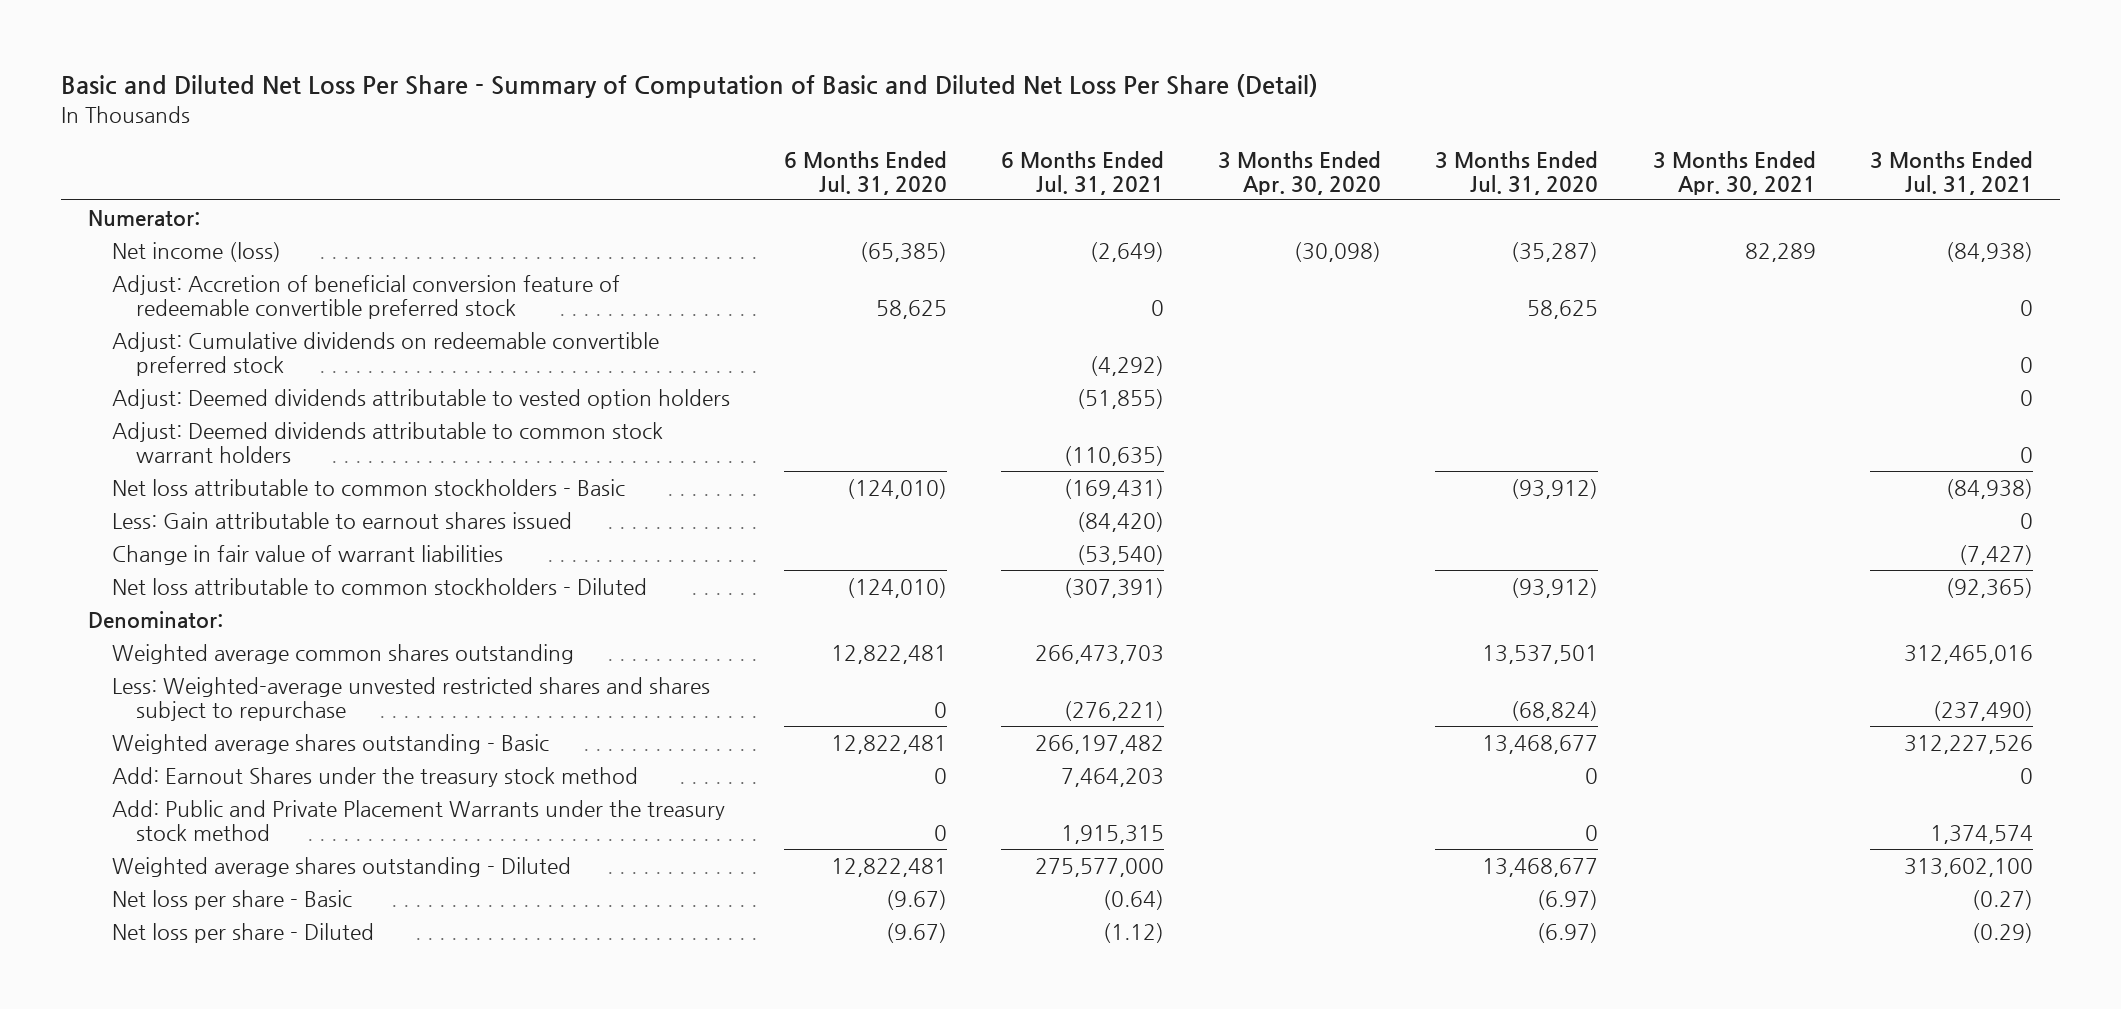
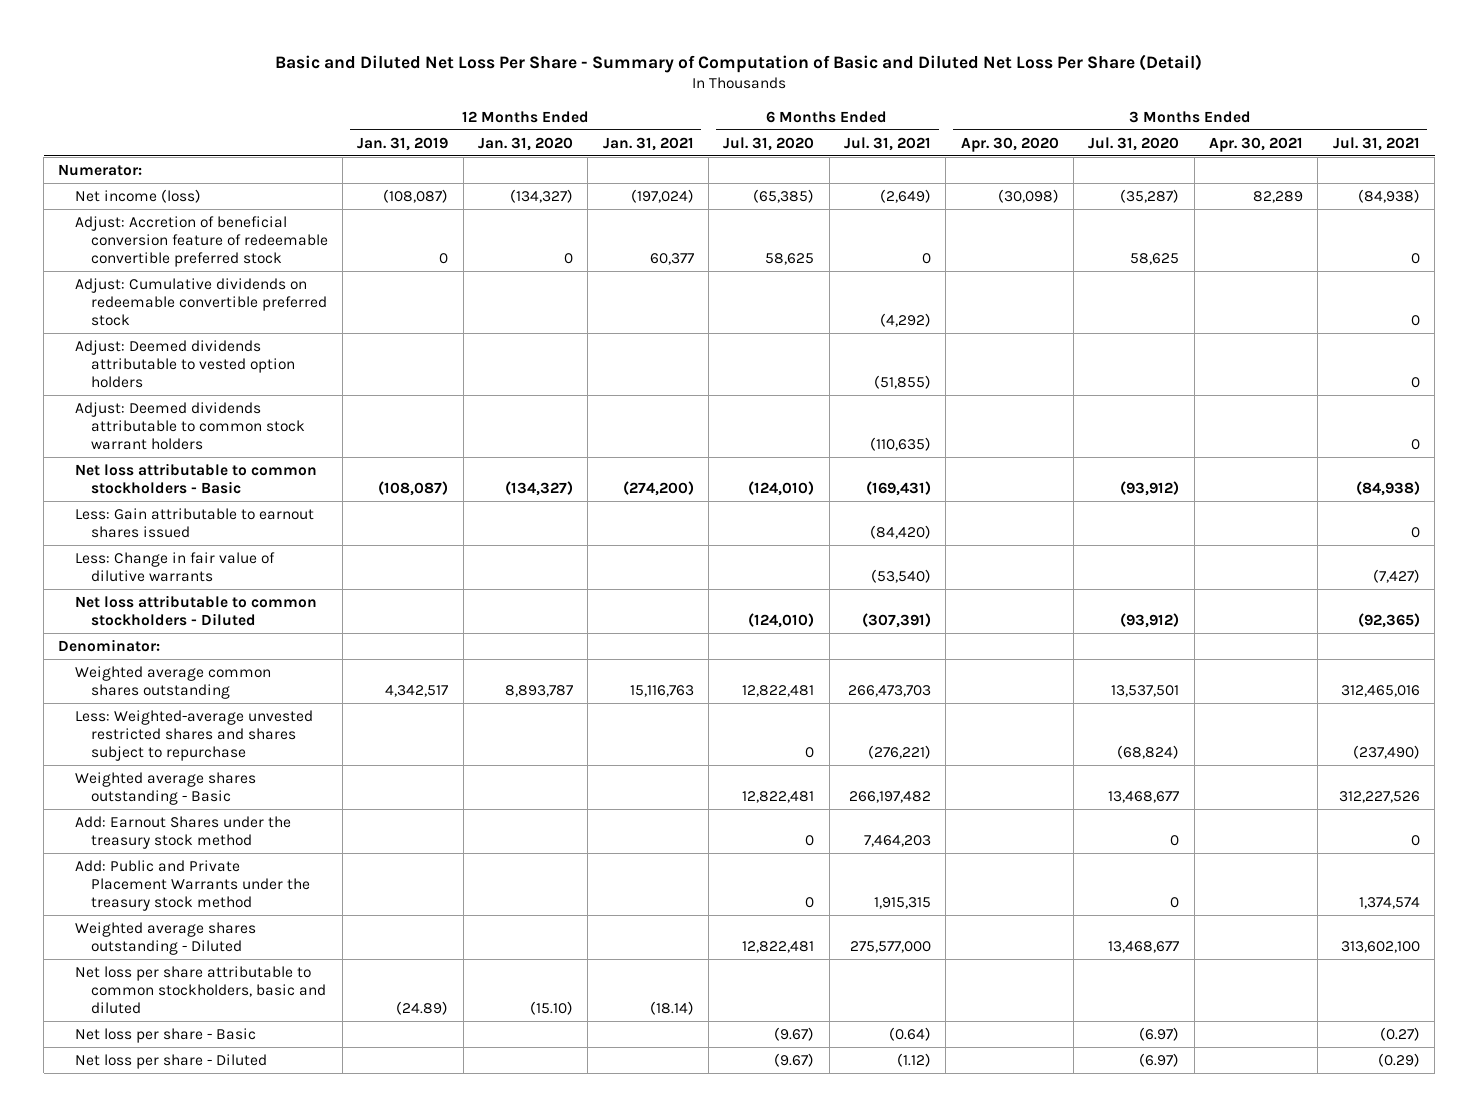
- | 6 Months Ended Jul. 31, 2020 | 6 Months Ended Jul. 31, 2021 | 3 Months Ended Apr. 30, 2020 | 3 Months Ended Jul. 31, 2020 | 3 Months Ended Apr. 30, 2021 | 3 Months Ended Jul. 31, 2021
+ | 12 Months Ended Jan. 31, 2019 | 12 Months Ended Jan. 31, 2020 | 12 Months Ended Jan. 31, 2021 | 6 Months Ended Jul. 31, 2020 | 6 Months Ended Jul. 31, 2021 | 3 Months Ended Apr. 30, 2020 | 3 Months Ended Jul. 31, 2020 | 3 Months Ended Apr. 30, 2021 | 3 Months Ended Jul. 31, 2021
- Change in fair value of warrant liabilities | | (53,540) | | | | (7,427)
+ Less: Change in fair value of dilutive warrants | | | | | (53,540) | | | | (7,427)
+ Net loss per share attributable to common stockholders, basic and diluted | (24.89) | (15.10) | (18.14) | | | | | |

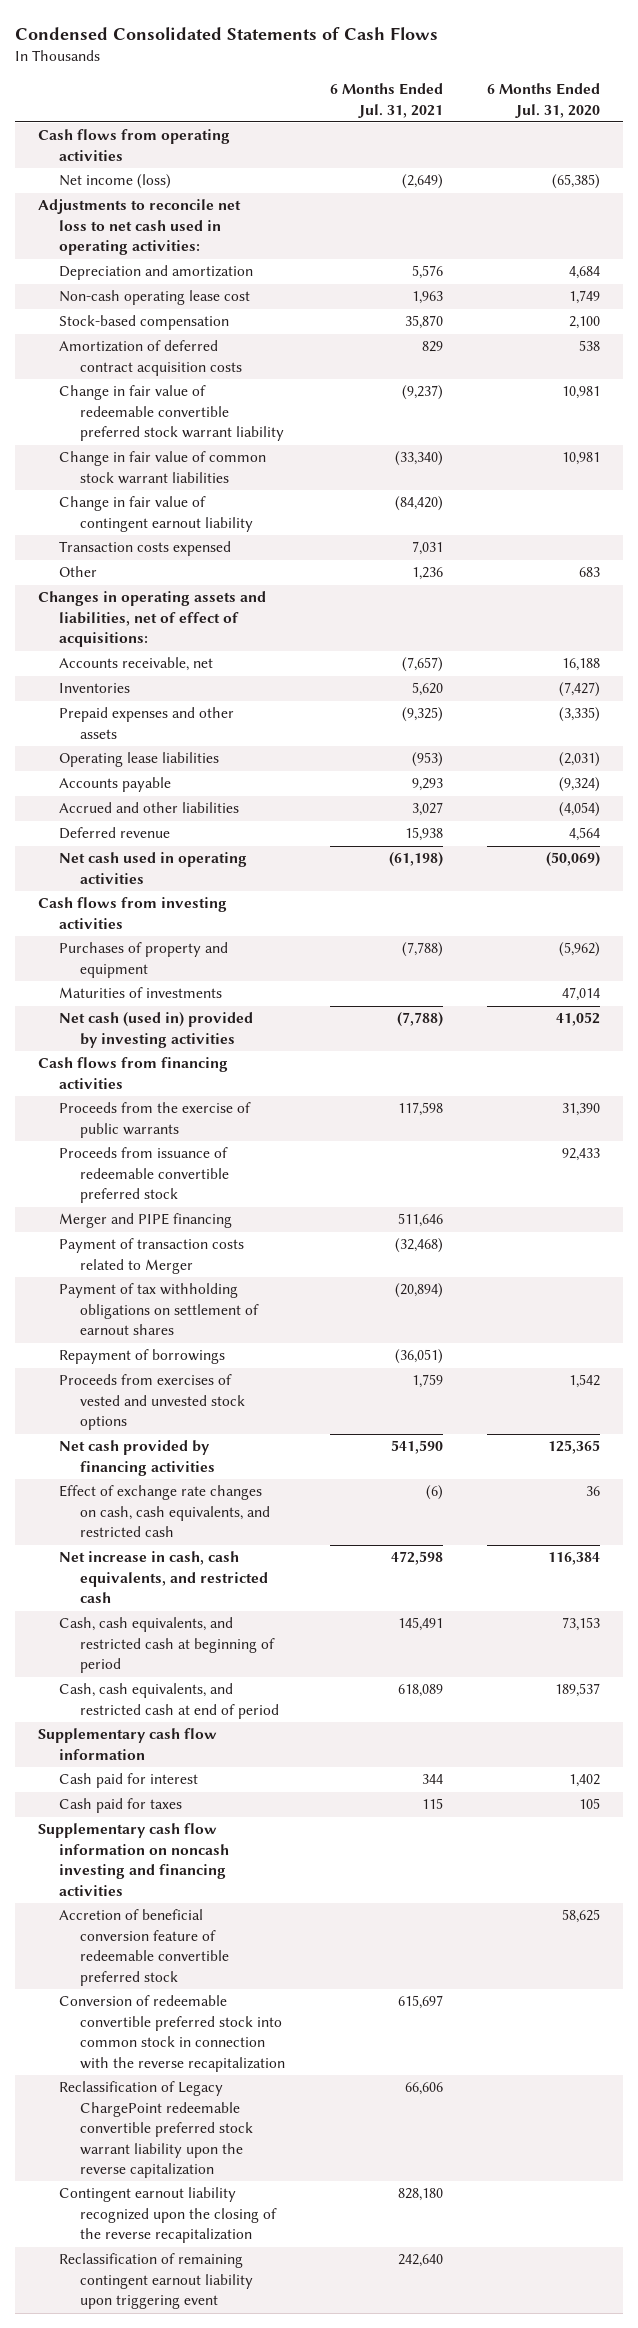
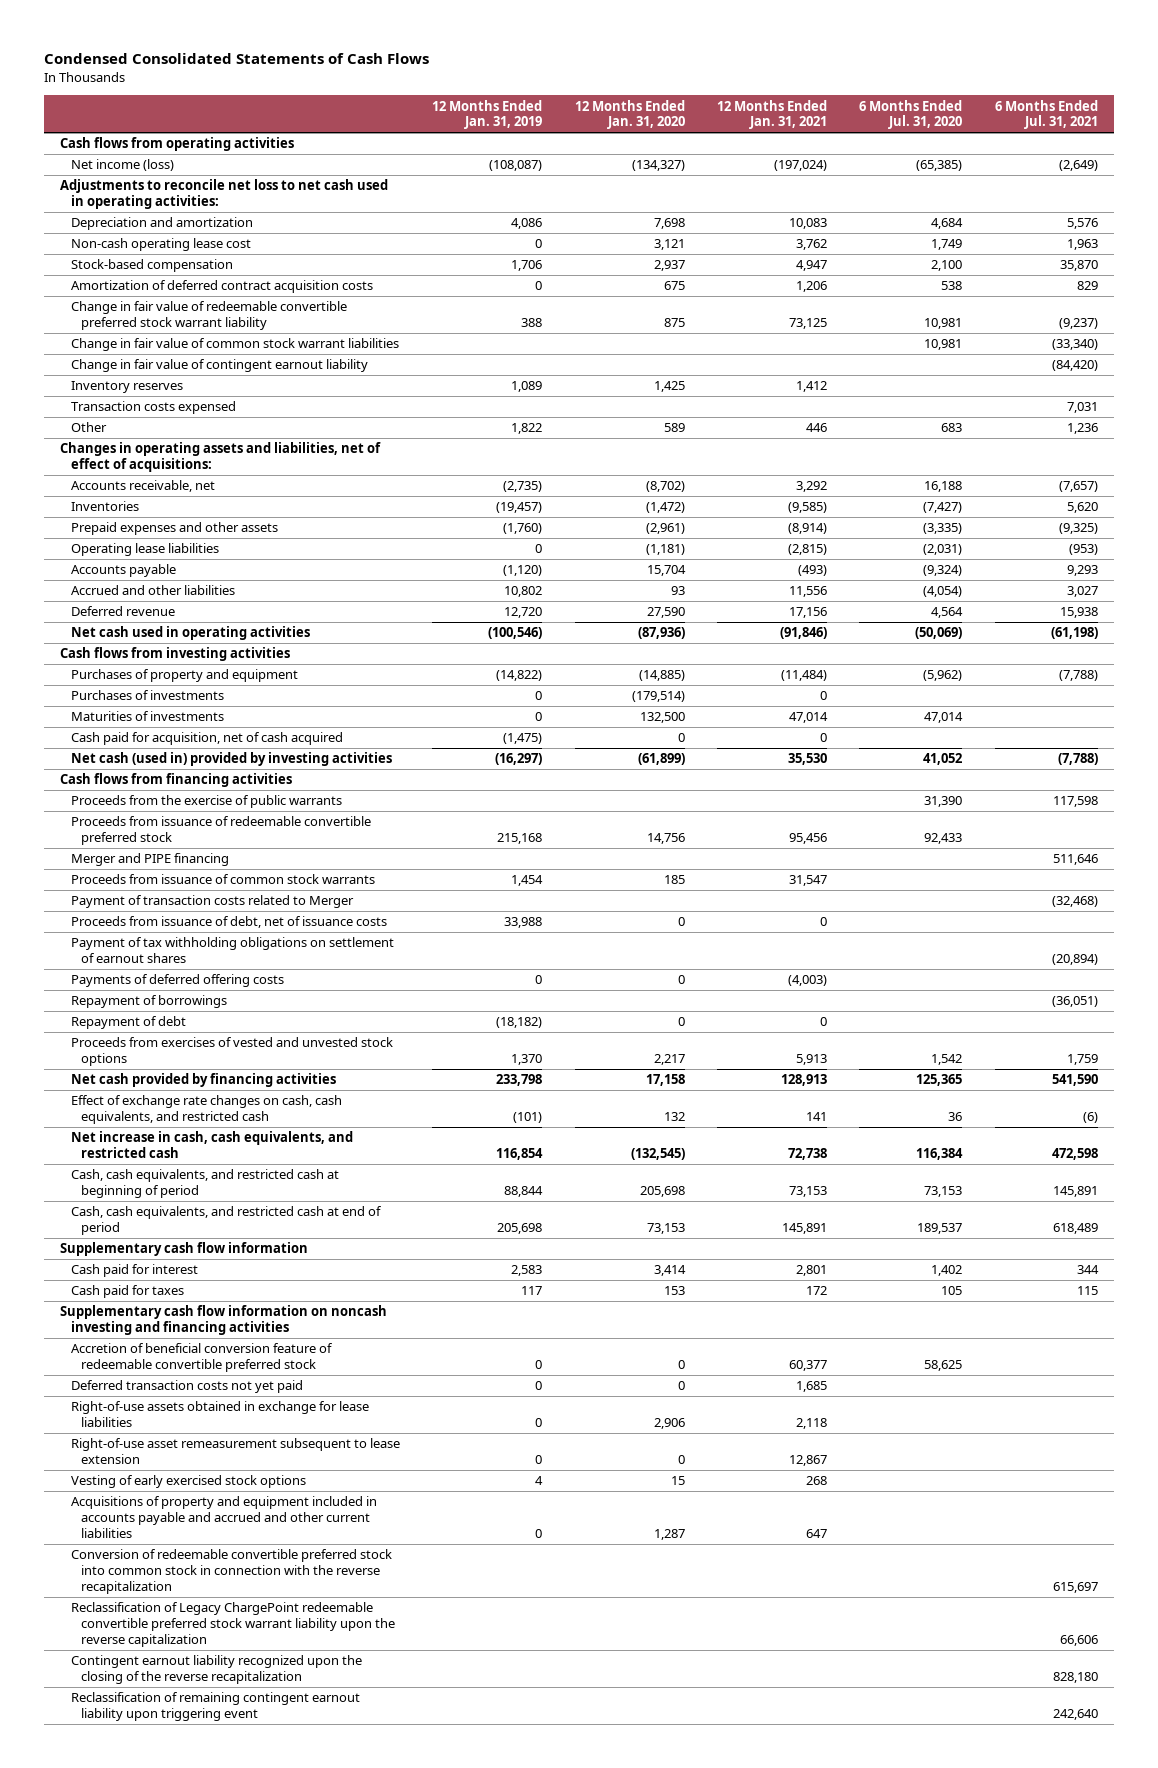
- | 6 Months Ended Jul. 31, 2021 | 6 Months Ended Jul. 31, 2020
+ | 12 Months Ended Jan. 31, 2019 | 12 Months Ended Jan. 31, 2020 | 12 Months Ended Jan. 31, 2021 | 6 Months Ended Jul. 31, 2020 | 6 Months Ended Jul. 31, 2021
+ Inventory reserves | 1,089 | 1,425 | 1,412 | |
+ Purchases of investments | 0 | (179,514) | 0 | |
+ Cash paid for acquisition, net of cash acquired | (1,475) | 0 | 0 | |
+ Proceeds from issuance of common stock warrants | 1,454 | 185 | 31,547 | |
+ Proceeds from issuance of debt, net of issuance costs | 33,988 | 0 | 0 | |
+ Payments of deferred offering costs | 0 | 0 | (4,003) | |
+ Repayment of debt | (18,182) | 0 | 0 | |
- Cash, cash equivalents, and restricted cash at beginning of period | 145,491 | 73,153
- Cash, cash equivalents, and restricted cash at end of period | 618,089 | 189,537
+ Cash, cash equivalents, and restricted cash at beginning of period | 88,844 | 205,698 | 73,153 | 73,153 | 145,891
+ Cash, cash equivalents, and restricted cash at end of period | 205,698 | 73,153 | 145,891 | 189,537 | 618,489
+ Deferred transaction costs not yet paid | 0 | 0 | 1,685 | |
+ Right-of-use assets obtained in exchange for lease liabilities | 0 | 2,906 | 2,118 | |
+ Right-of-use asset remeasurement subsequent to lease extension | 0 | 0 | 12,867 | |
+ Vesting of early exercised stock options | 4 | 15 | 268 | |
+ Acquisitions of property and equipment included in accounts payable and accrued and other current liabilities | 0 | 1,287 | 647 | |

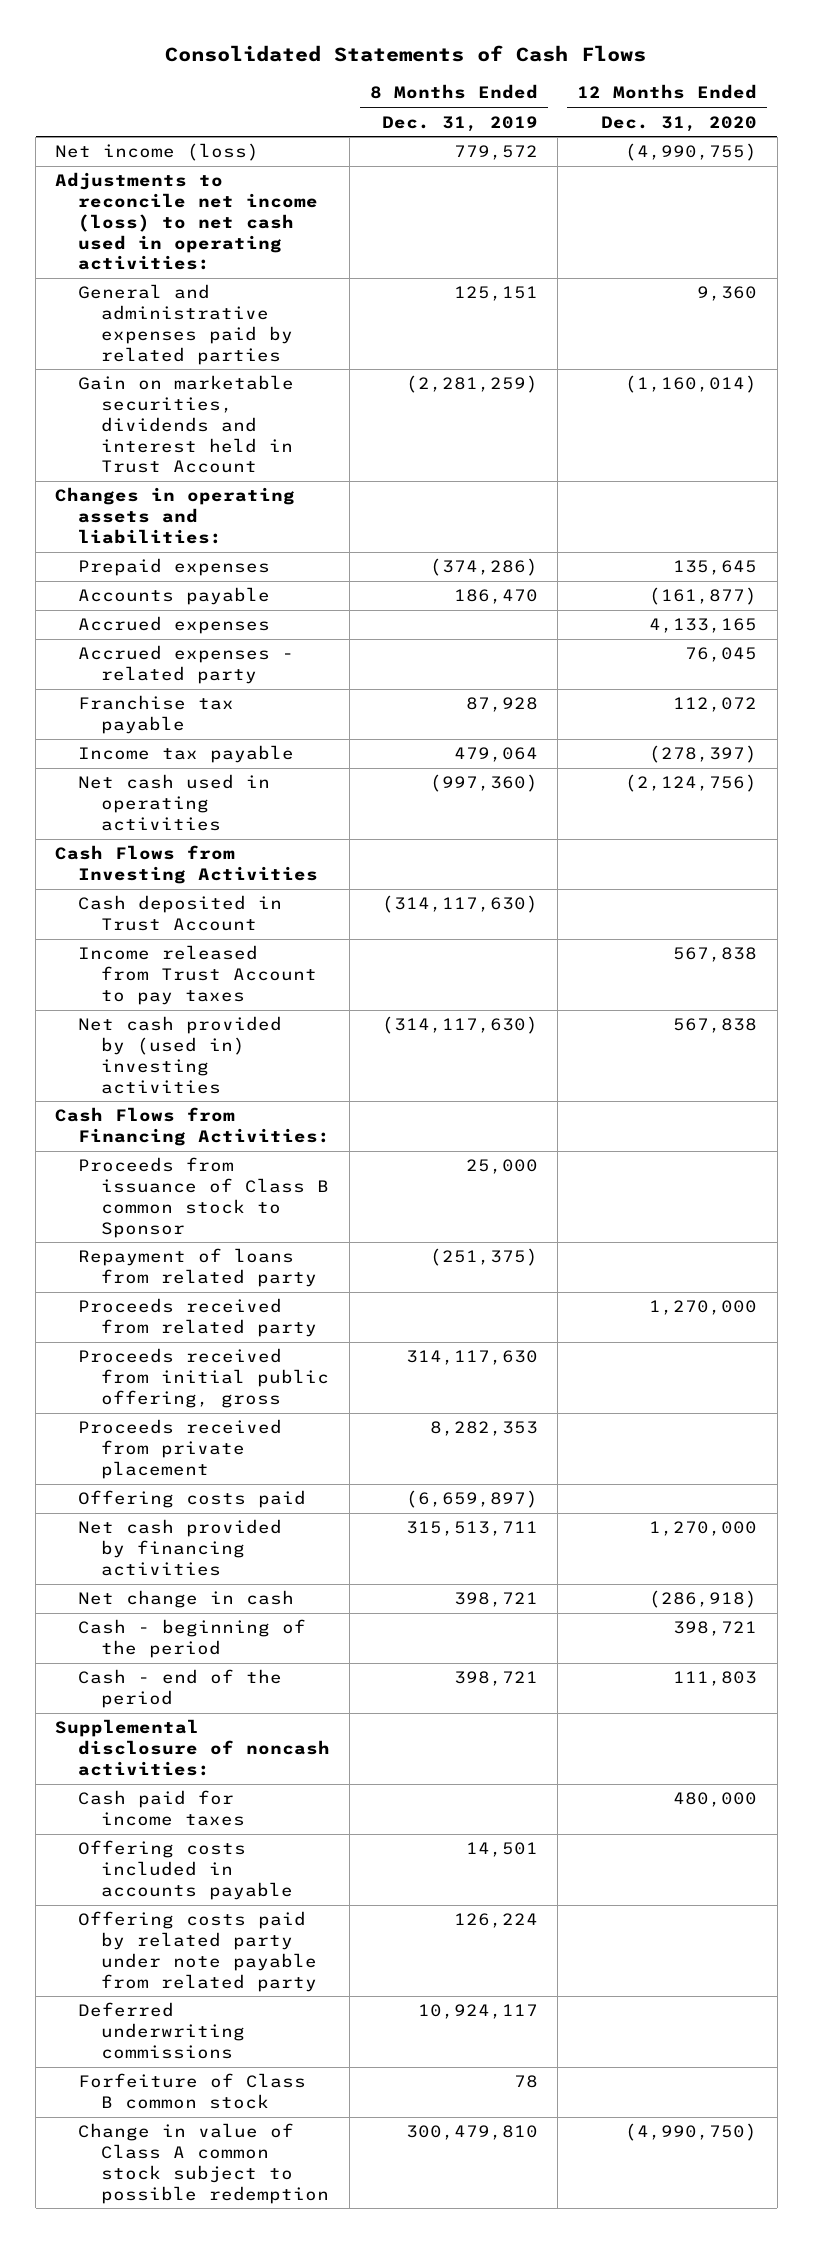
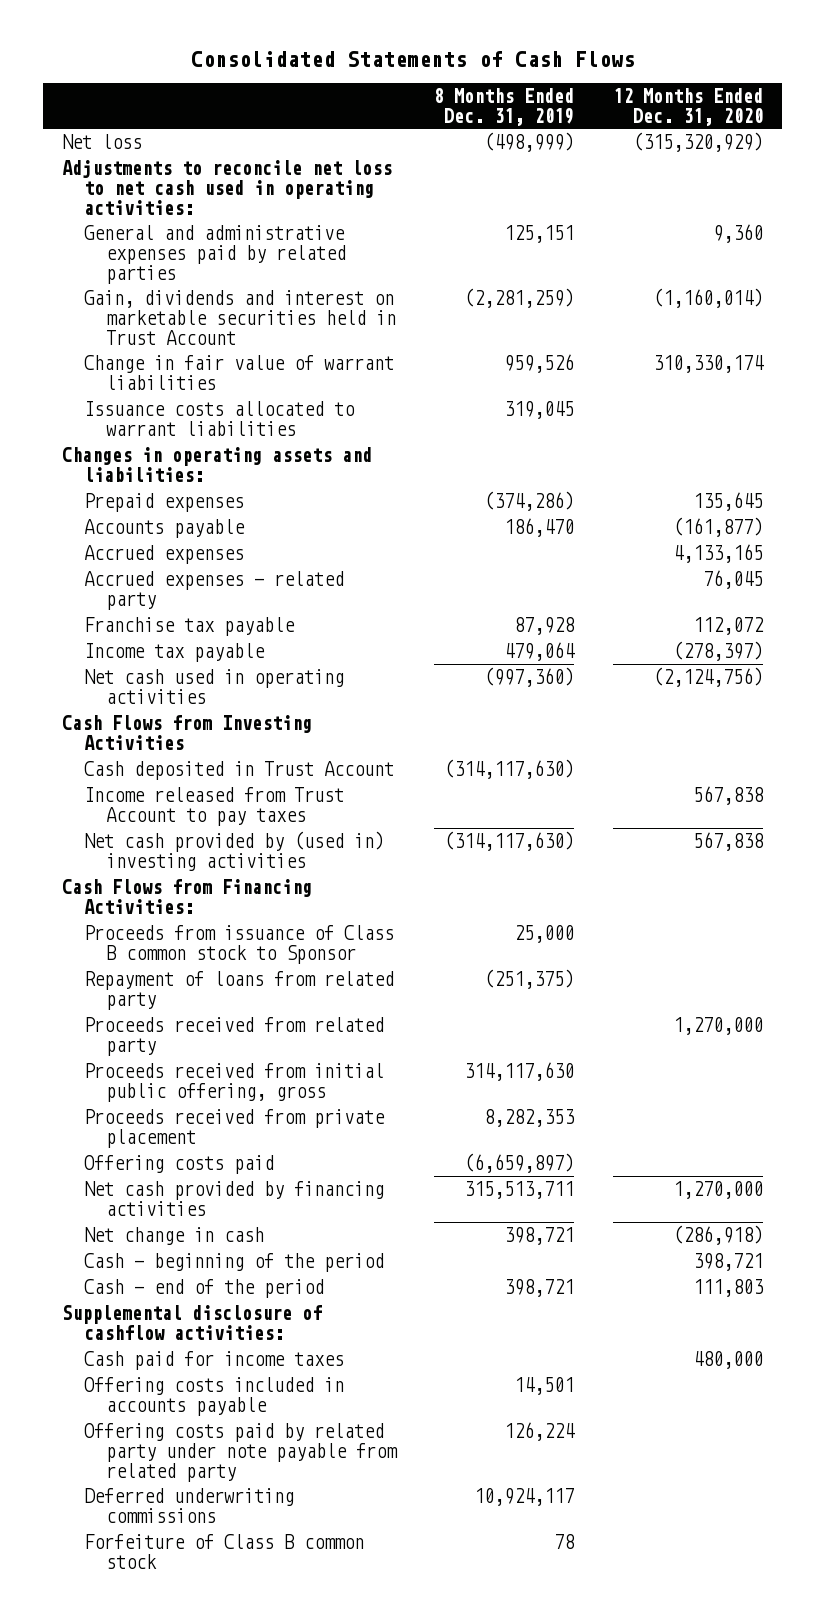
- Net income (loss) | 779,572 | (4,990,755)
- Adjustments to reconcile net income (loss) to net cash used in operating activities:
+ Net loss | (498,999) | (315,320,929)
+ Adjustments to reconcile net loss to net cash used in operating activities:
- Gain on marketable securities, dividends and interest held in Trust Account | (2,281,259) | (1,160,014)
+ Gain, dividends and interest on marketable securities held in Trust Account | (2,281,259) | (1,160,014)
+ Change in fair value of warrant liabilities | 959,526 | 310,330,174
+ Issuance costs allocated to warrant liabilities | 319,045 |
- Supplemental disclosure of noncash activities:
+ Supplemental disclosure of cashflow activities:
- Change in value of Class A common stock subject to possible redemption | 300,479,810 | (4,990,750)

